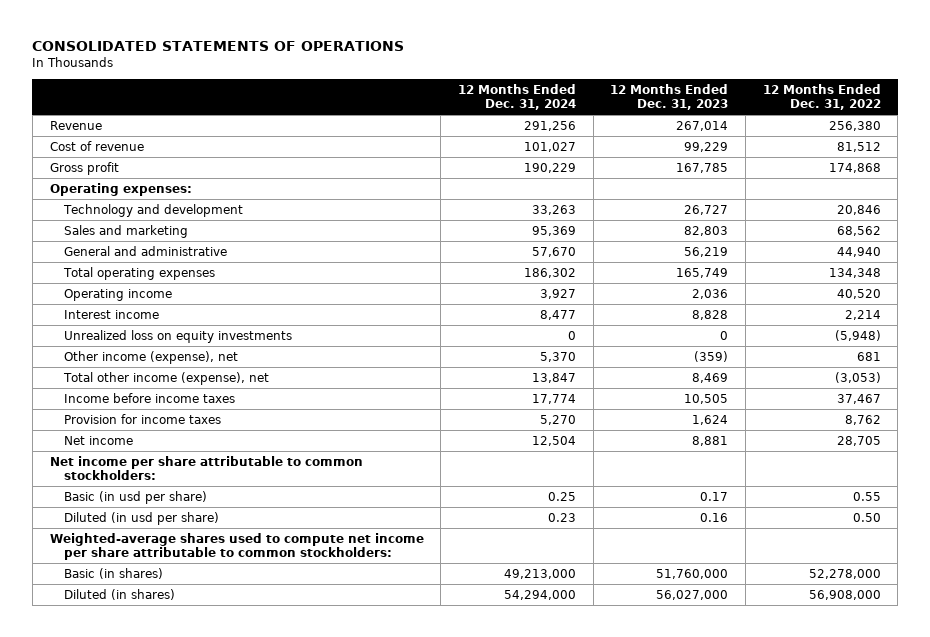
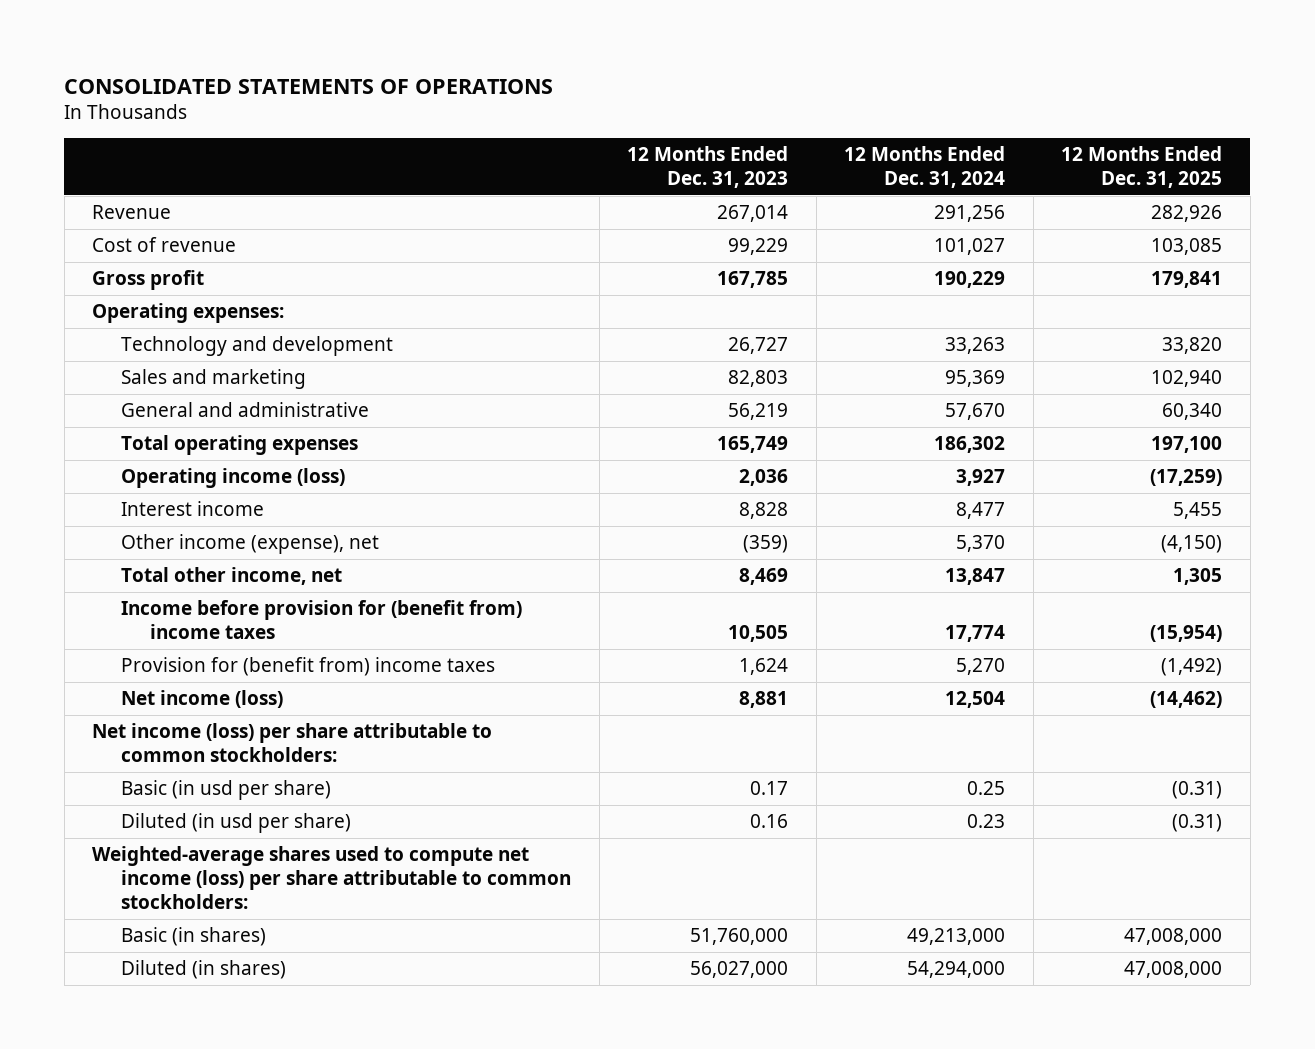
- | 12 Months Ended Dec. 31, 2024 | 12 Months Ended Dec. 31, 2023 | 12 Months Ended Dec. 31, 2022
+ | 12 Months Ended Dec. 31, 2023 | 12 Months Ended Dec. 31, 2024 | 12 Months Ended Dec. 31, 2025
- Operating income | 3,927 | 2,036 | 40,520
+ Operating income (loss) | 2,036 | 3,927 | (17,259)
- Unrealized loss on equity investments | 0 | 0 | (5,948)
- Total other income (expense), net | 13,847 | 8,469 | (3,053)
- Income before income taxes | 17,774 | 10,505 | 37,467
- Provision for income taxes | 5,270 | 1,624 | 8,762
- Net income | 12,504 | 8,881 | 28,705
- Net income per share attributable to common stockholders:
+ Total other income, net | 8,469 | 13,847 | 1,305
+ Income before provision for (benefit from) income taxes | 10,505 | 17,774 | (15,954)
+ Provision for (benefit from) income taxes | 1,624 | 5,270 | (1,492)
+ Net income (loss) | 8,881 | 12,504 | (14,462)
+ Net income (loss) per share attributable to common stockholders:
- Weighted-average shares used to compute net income per share attributable to common stockholders:
+ Weighted-average shares used to compute net income (loss) per share attributable to common stockholders:

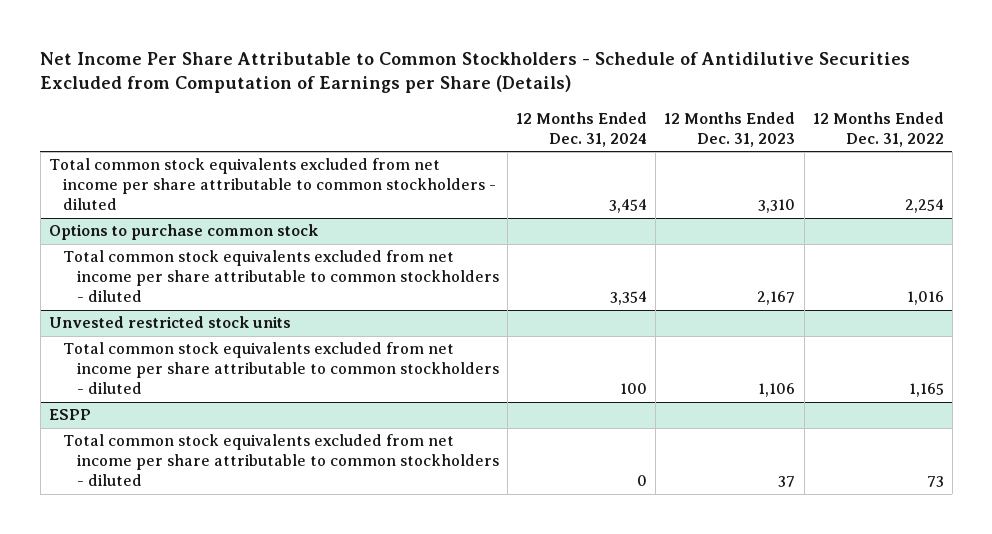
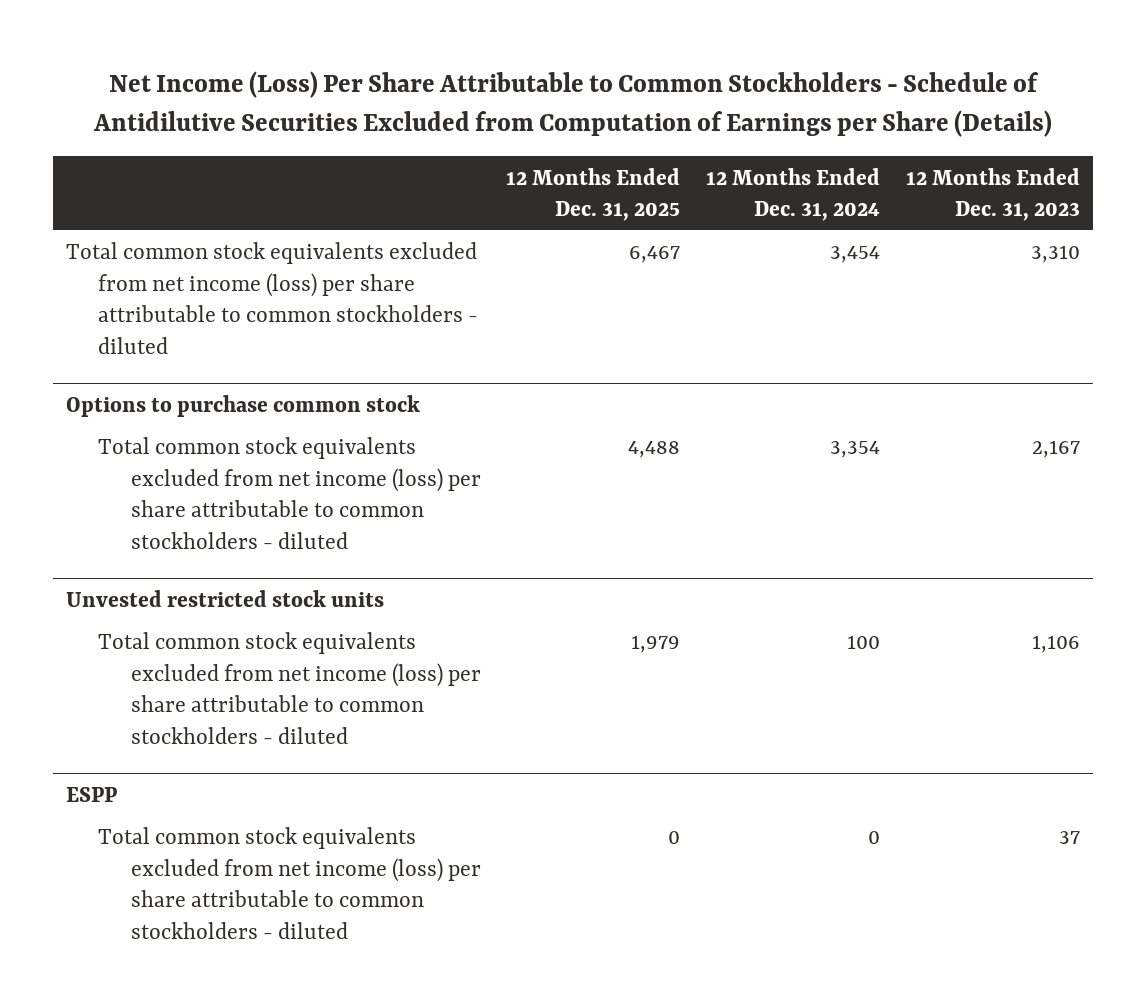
- Net Income Per Share Attributable to Common Stockholders - Schedule of Antidilutive Securities Excluded from Computation of Earnings per Share (Details)
+ Net Income (Loss) Per Share Attributable to Common Stockholders - Schedule of Antidilutive Securities Excluded from Computation of Earnings per Share (Details)
- | 12 Months Ended Dec. 31, 2024 | 12 Months Ended Dec. 31, 2023 | 12 Months Ended Dec. 31, 2022
+ | 12 Months Ended Dec. 31, 2025 | 12 Months Ended Dec. 31, 2024 | 12 Months Ended Dec. 31, 2023
- Total common stock equivalents excluded from net income per share attributable to common stockholders - diluted | 3,454 | 3,310 | 2,254
+ Total common stock equivalents excluded from net income (loss) per share attributable to common stockholders - diluted | 6,467 | 3,454 | 3,310
@ Options to purchase common stock
- Total common stock equivalents excluded from net income per share attributable to common stockholders - diluted | 3,354 | 2,167 | 1,016
+ Total common stock equivalents excluded from net income (loss) per share attributable to common stockholders - diluted | 4,488 | 3,354 | 2,167
@ Unvested restricted stock units
- Total common stock equivalents excluded from net income per share attributable to common stockholders - diluted | 100 | 1,106 | 1,165
+ Total common stock equivalents excluded from net income (loss) per share attributable to common stockholders - diluted | 1,979 | 100 | 1,106
@ ESPP
- Total common stock equivalents excluded from net income per share attributable to common stockholders - diluted | 0 | 37 | 73
+ Total common stock equivalents excluded from net income (loss) per share attributable to common stockholders - diluted | 0 | 0 | 37

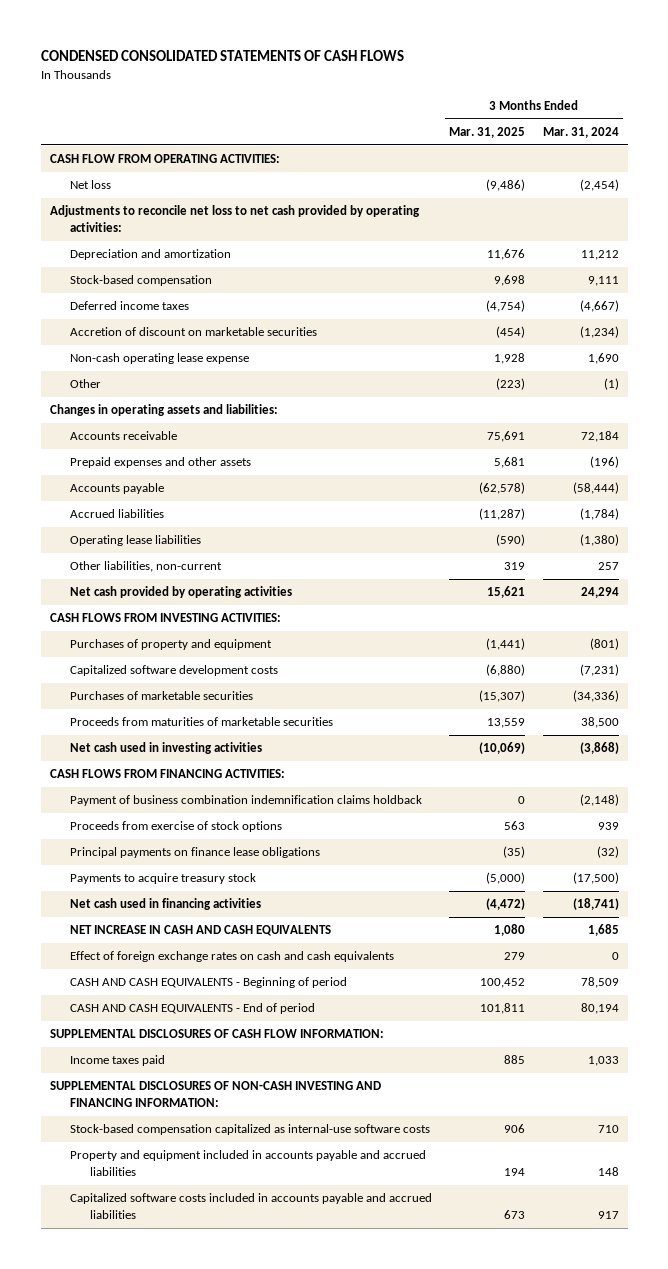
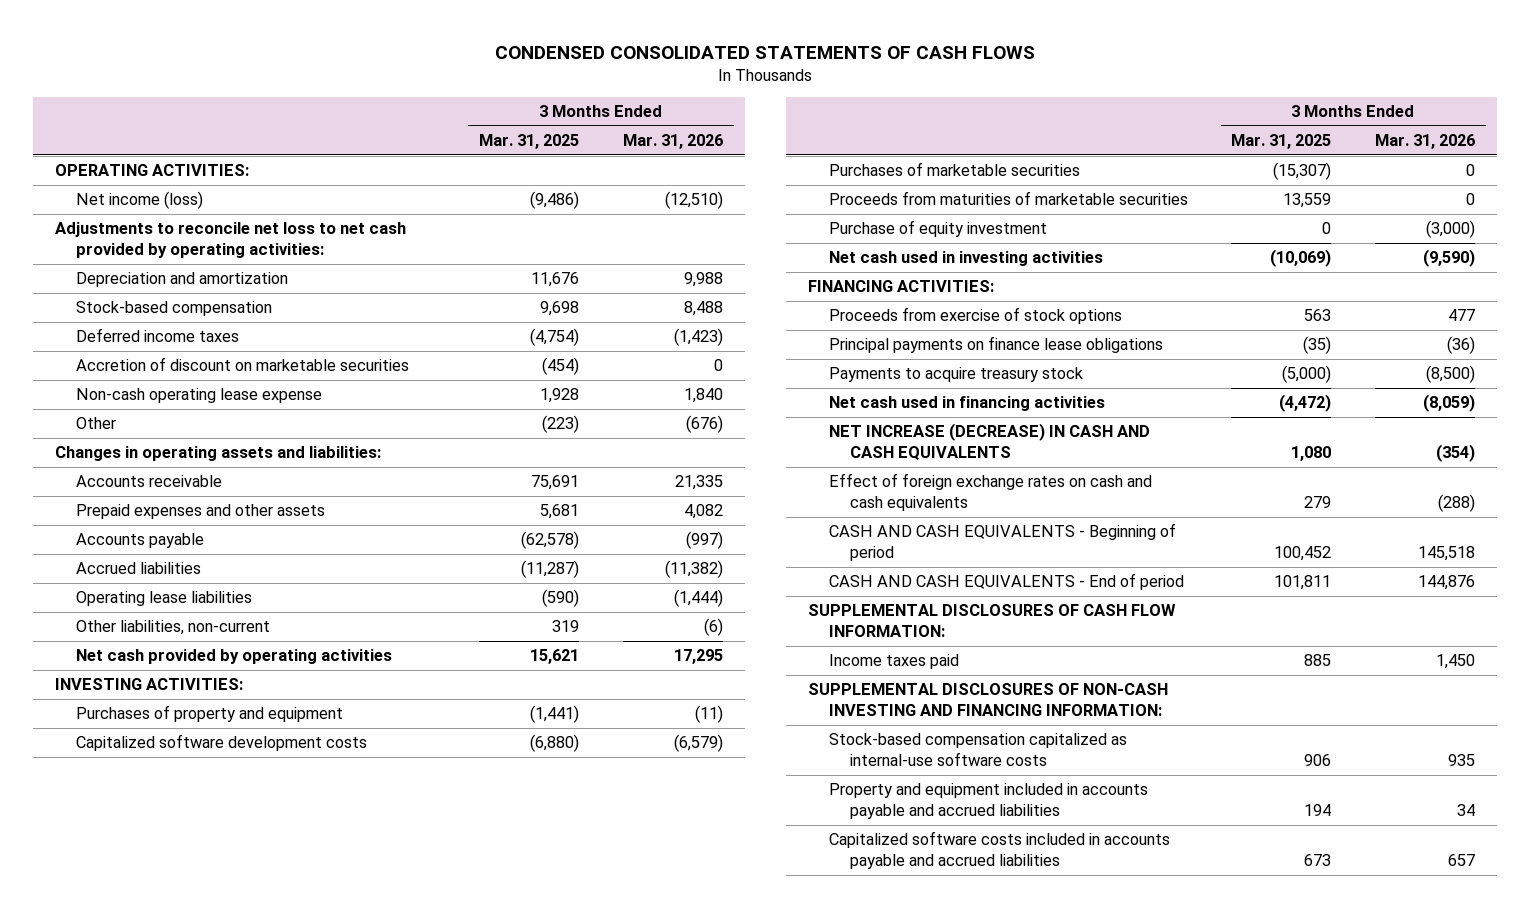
- | 3 Months Ended Mar. 31, 2025 | 3 Months Ended Mar. 31, 2024
+ | 3 Months Ended Mar. 31, 2025 | 3 Months Ended Mar. 31, 2026
- CASH FLOW FROM OPERATING ACTIVITIES:
- Net loss | (9,486) | (2,454)
+ OPERATING ACTIVITIES:
+ Net income (loss) | (9,486) | (12,510)
- CASH FLOWS FROM INVESTING ACTIVITIES:
+ INVESTING ACTIVITIES:
+ Purchase of equity investment | 0 | (3,000)
- CASH FLOWS FROM FINANCING ACTIVITIES:
- Payment of business combination indemnification claims holdback | 0 | (2,148)
+ FINANCING ACTIVITIES:
- NET INCREASE IN CASH AND CASH EQUIVALENTS | 1,080 | 1,685
+ NET INCREASE (DECREASE) IN CASH AND CASH EQUIVALENTS | 1,080 | (354)

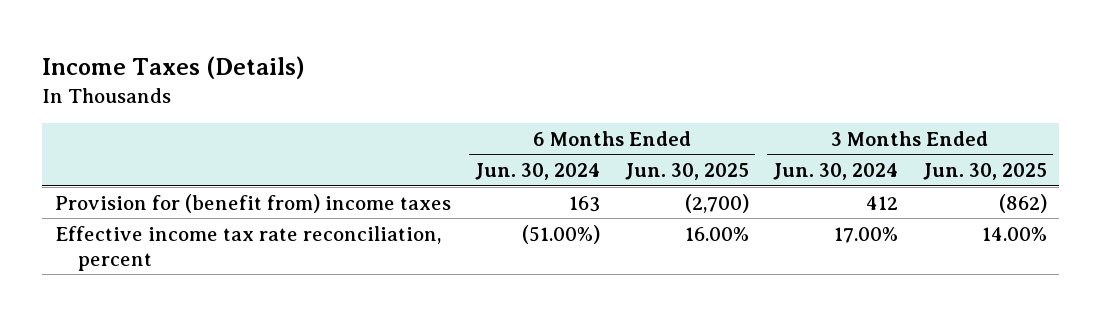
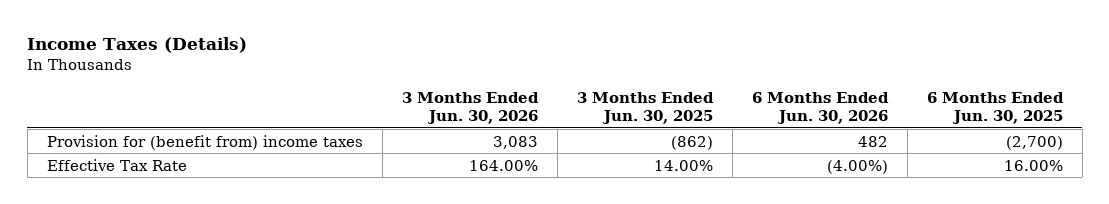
- | 6 Months Ended Jun. 30, 2024 | 6 Months Ended Jun. 30, 2025 | 3 Months Ended Jun. 30, 2024 | 3 Months Ended Jun. 30, 2025
+ | 3 Months Ended Jun. 30, 2026 | 3 Months Ended Jun. 30, 2025 | 6 Months Ended Jun. 30, 2026 | 6 Months Ended Jun. 30, 2025
- Effective income tax rate reconciliation, percent | (51.00%) | 16.00% | 17.00% | 14.00%
+ Effective Tax Rate | 164.00% | 14.00% | (4.00%) | 16.00%

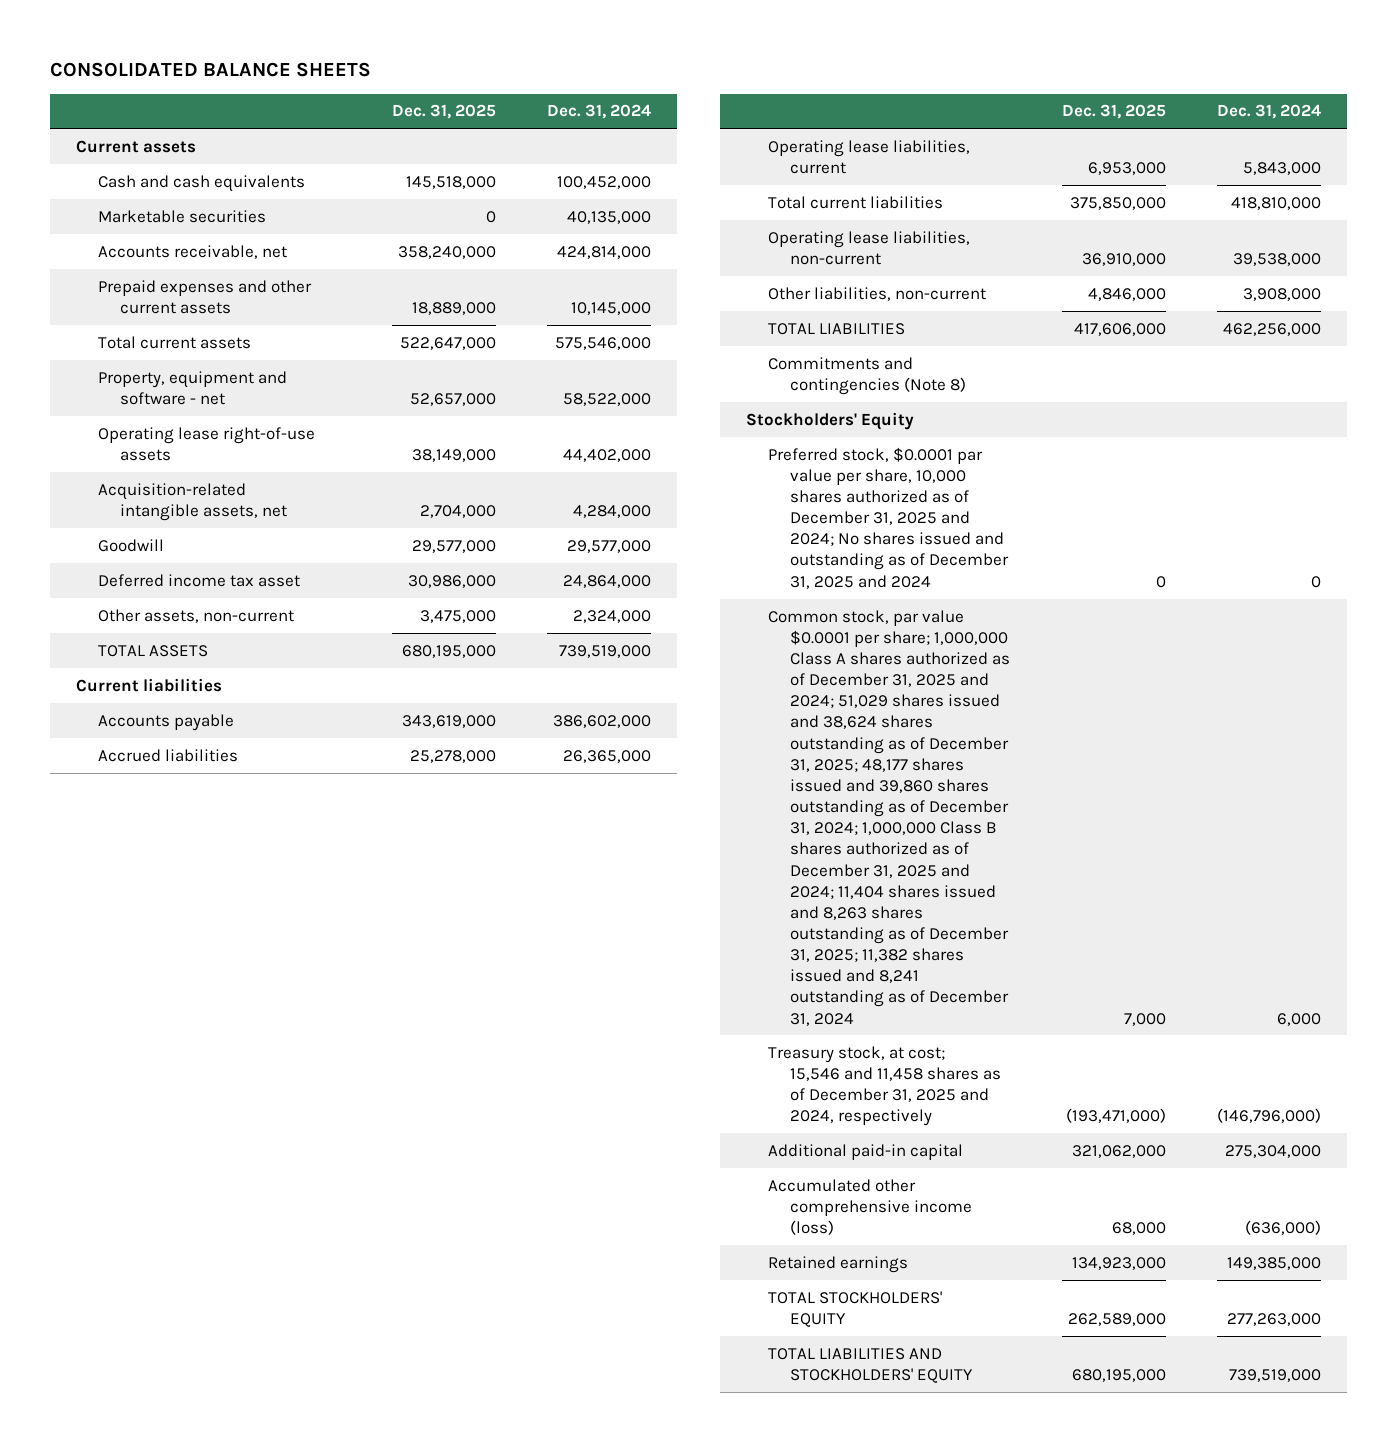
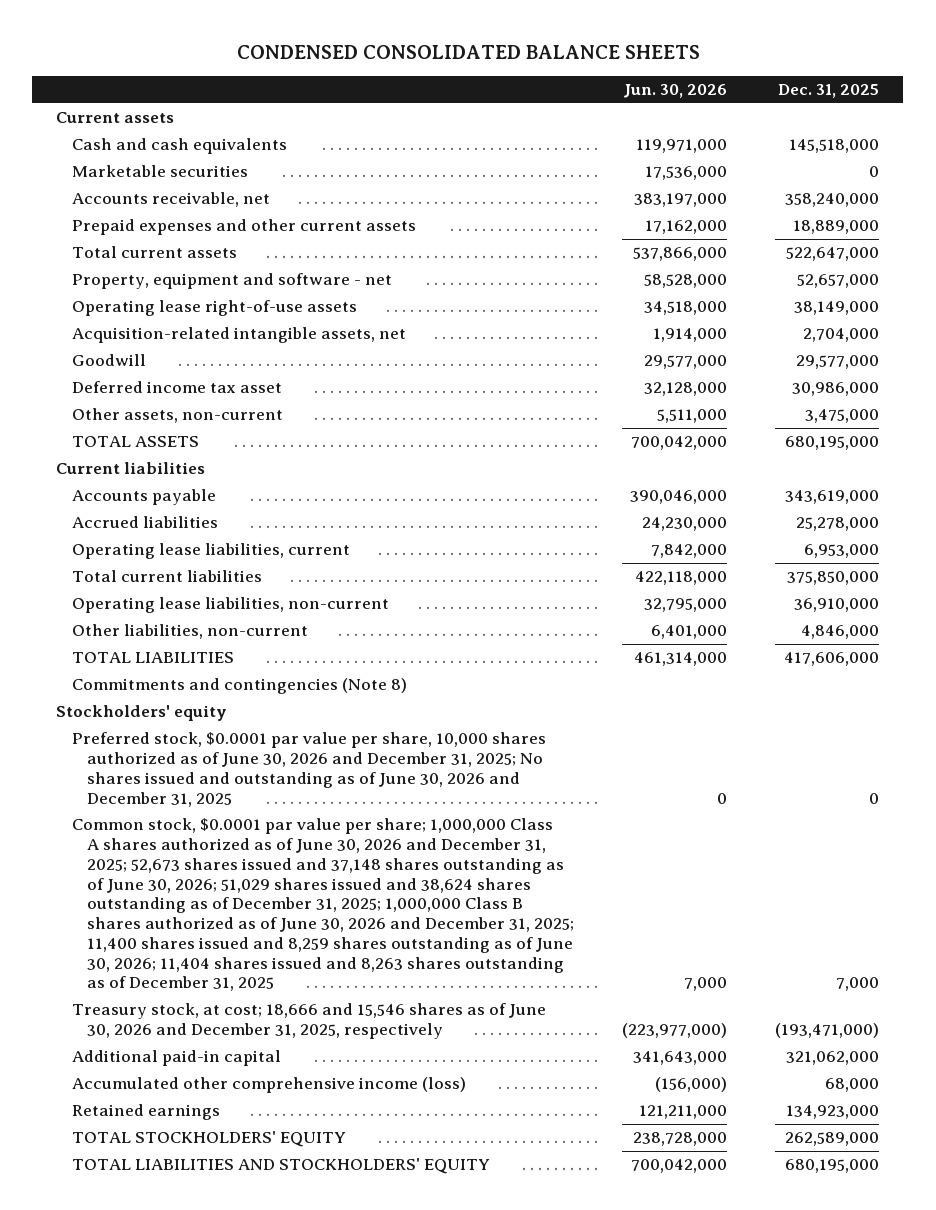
- CONSOLIDATED BALANCE SHEETS
+ CONDENSED CONSOLIDATED BALANCE SHEETS
- | Dec. 31, 2025 | Dec. 31, 2024
+ | Jun. 30, 2026 | Dec. 31, 2025
- Stockholders' Equity
- Preferred stock, $0.0001 par value per share, 10,000 shares authorized as of December 31, 2025 and 2024; No shares issued and outstanding as of December 31, 2025 and 2024 | 0 | 0
- Common stock, par value $0.0001 per share; 1,000,000 Class A shares authorized as of December 31, 2025 and 2024; 51,029 shares issued and 38,624 shares outstanding as of December 31, 2025; 48,177 shares issued and 39,860 shares outstanding as of December 31, 2024; 1,000,000 Class B shares authorized as of December 31, 2025 and 2024; 11,404 shares issued and 8,263 shares outstanding as of December 31, 2025; 11,382 shares issued and 8,241 outstanding as of December 31, 2024 | 7,000 | 6,000
- Treasury stock, at cost; 15,546 and 11,458 shares as of December 31, 2025 and 2024, respectively | (193,471,000) | (146,796,000)
+ Stockholders' equity
+ Preferred stock, $0.0001 par value per share, 10,000 shares authorized as of June 30, 2026 and December 31, 2025; No shares issued and outstanding as of June 30, 2026 and December 31, 2025 | 0 | 0
+ Common stock, $0.0001 par value per share; 1,000,000 Class A shares authorized as of June 30, 2026 and December 31, 2025; 52,673 shares issued and 37,148 shares outstanding as of June 30, 2026; 51,029 shares issued and 38,624 shares outstanding as of December 31, 2025; 1,000,000 Class B shares authorized as of June 30, 2026 and December 31, 2025; 11,400 shares issued and 8,259 shares outstanding as of June 30, 2026; 11,404 shares issued and 8,263 shares outstanding as of December 31, 2025 | 7,000 | 7,000
+ Treasury stock, at cost; 18,666 and 15,546 shares as of June 30, 2026 and December 31, 2025, respectively | (223,977,000) | (193,471,000)

